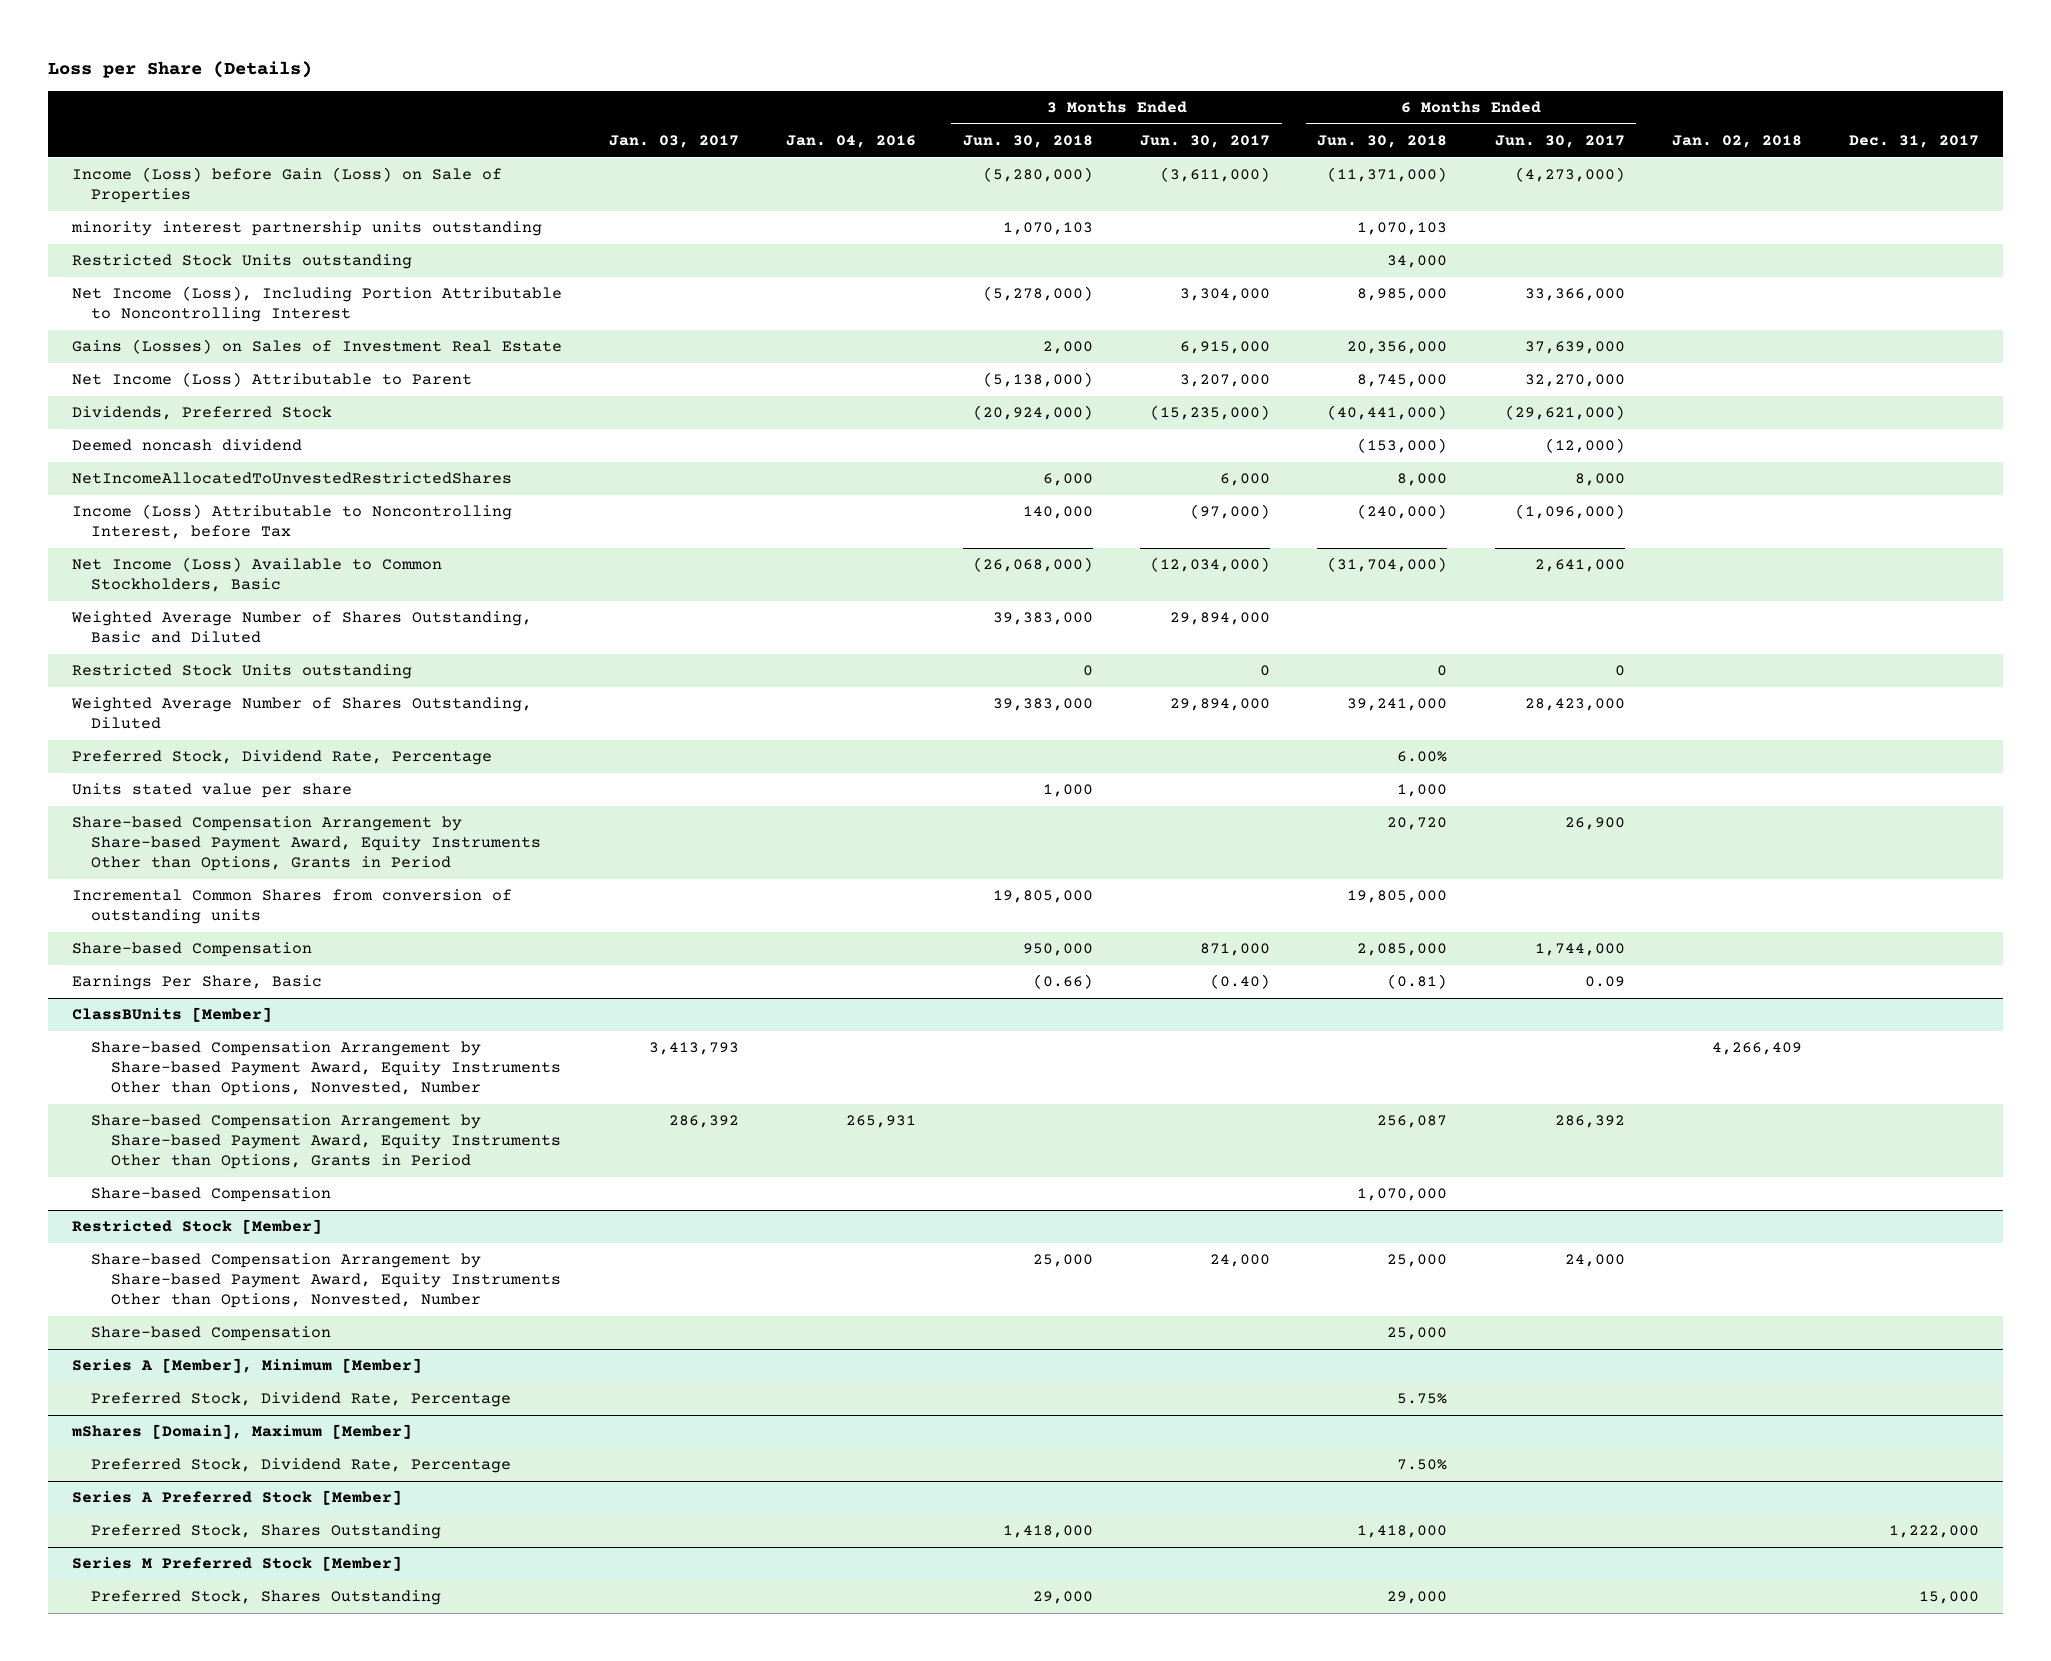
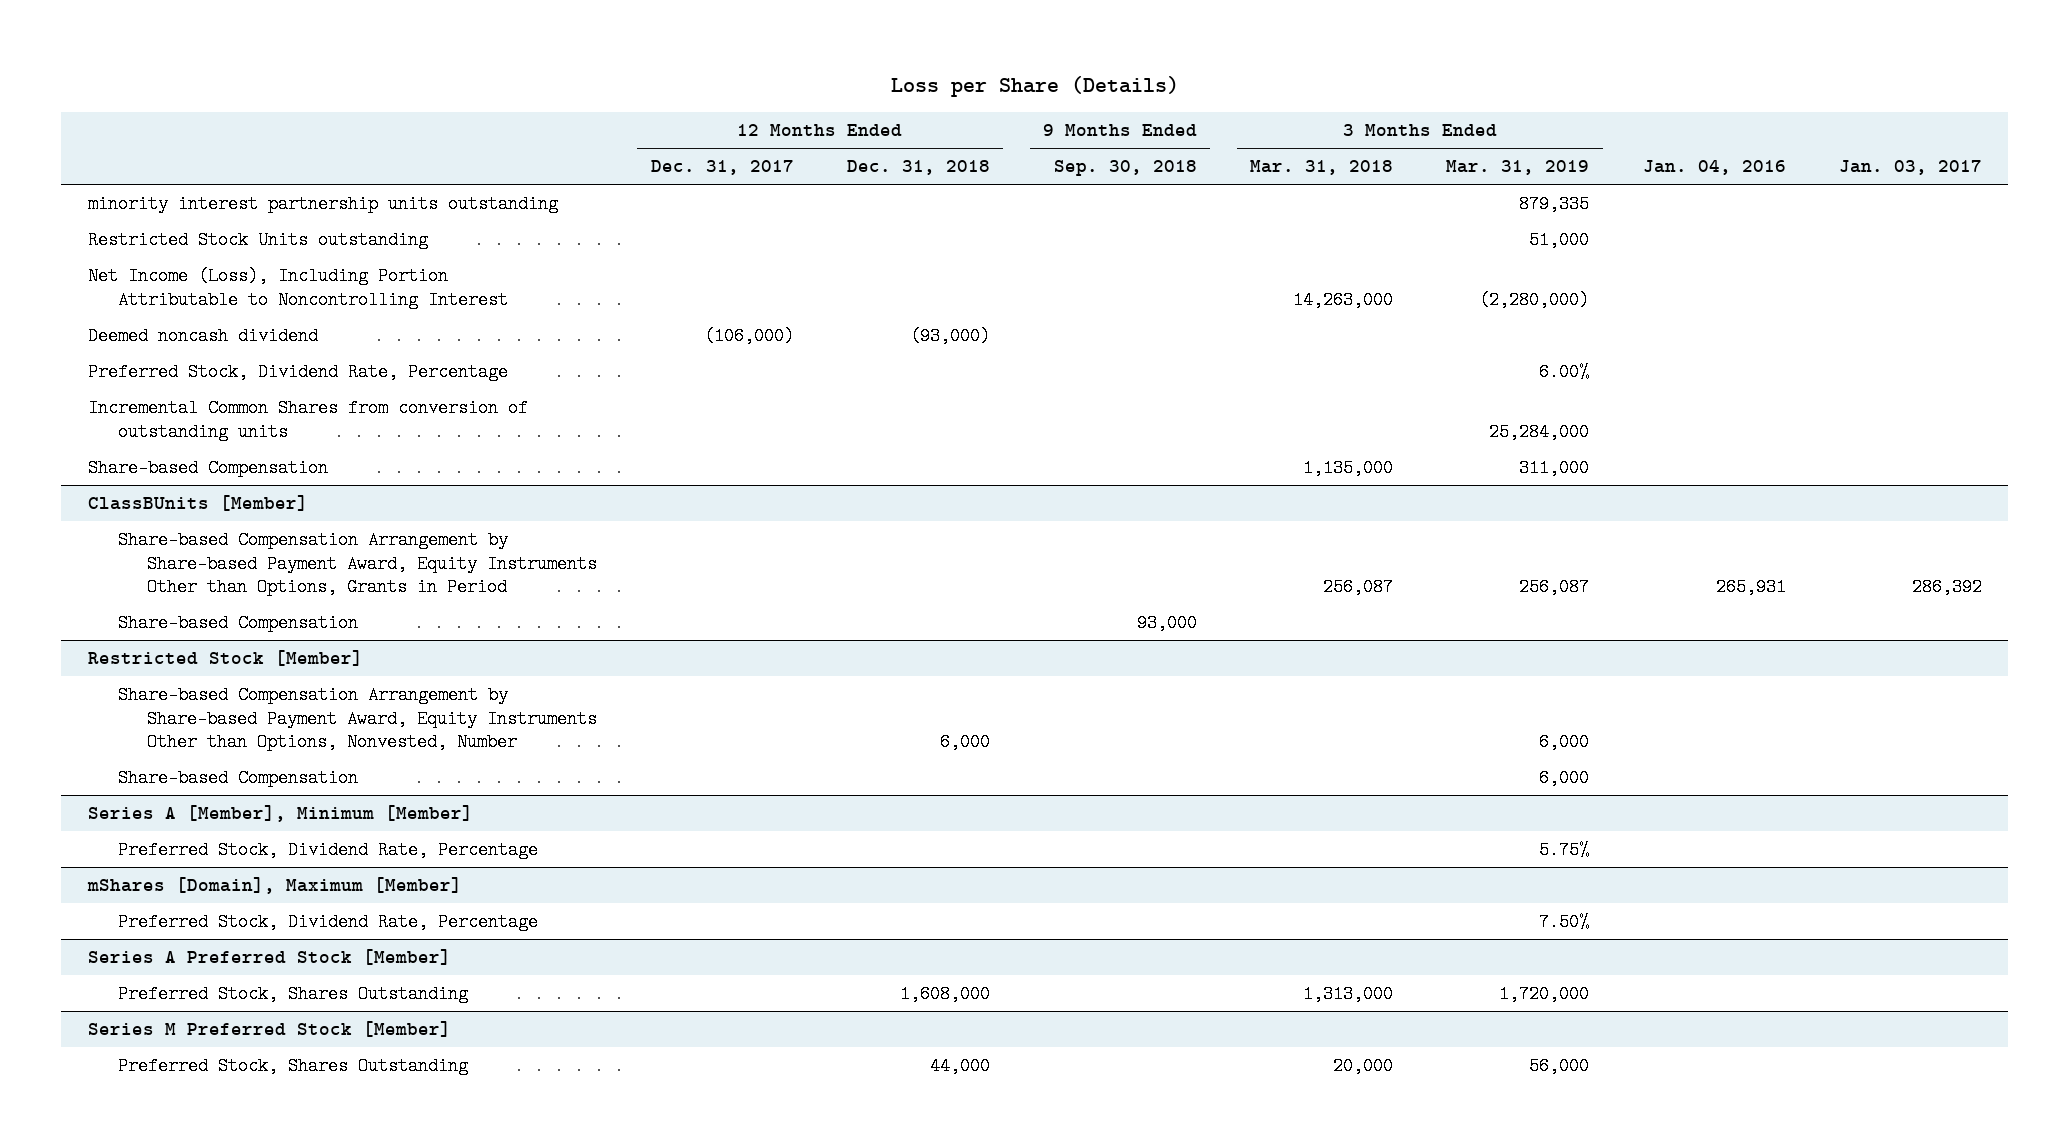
- | Jan. 03, 2017 | Jan. 04, 2016 | 3 Months Ended Jun. 30, 2018 | 3 Months Ended Jun. 30, 2017 | 6 Months Ended Jun. 30, 2018 | 6 Months Ended Jun. 30, 2017 | Jan. 02, 2018 | Dec. 31, 2017
+ | 12 Months Ended Dec. 31, 2017 | 12 Months Ended Dec. 31, 2018 | 9 Months Ended Sep. 30, 2018 | 3 Months Ended Mar. 31, 2018 | 3 Months Ended Mar. 31, 2019 | Jan. 04, 2016 | Jan. 03, 2017
- Income (Loss) before Gain (Loss) on Sale of Properties | | | (5,280,000) | (3,611,000) | (11,371,000) | (4,273,000) | |
- Gains (Losses) on Sales of Investment Real Estate | | | 2,000 | 6,915,000 | 20,356,000 | 37,639,000 | |
- Net Income (Loss) Attributable to Parent | | | (5,138,000) | 3,207,000 | 8,745,000 | 32,270,000 | |
- Dividends, Preferred Stock | | | (20,924,000) | (15,235,000) | (40,441,000) | (29,621,000) | |
- NetIncomeAllocatedToUnvestedRestrictedShares | | | 6,000 | 6,000 | 8,000 | 8,000 | |
- Income (Loss) Attributable to Noncontrolling Interest, before Tax | | | 140,000 | (97,000) | (240,000) | (1,096,000) | |
- Net Income (Loss) Available to Common Stockholders, Basic | | | (26,068,000) | (12,034,000) | (31,704,000) | 2,641,000 | |
- Weighted Average Number of Shares Outstanding, Basic and Diluted | | | 39,383,000 | 29,894,000 | | | |
- Restricted Stock Units outstanding | | | 0 | 0 | 0 | 0 | |
- Weighted Average Number of Shares Outstanding, Diluted | | | 39,383,000 | 29,894,000 | 39,241,000 | 28,423,000 | |
- Units stated value per share | | | 1,000 | | 1,000 | | |
- Share-based Compensation Arrangement by Share-based Payment Award, Equity Instruments Other than Options, Grants in Period | | | | | 20,720 | 26,900 | |
- Earnings Per Share, Basic | | | (0.66) | (0.40) | (0.81) | 0.09 | |
@ ClassBUnits [Member]
- Share-based Compensation Arrangement by Share-based Payment Award, Equity Instruments Other than Options, Nonvested, Number | 3,413,793 | | | | | | 4,266,409 |

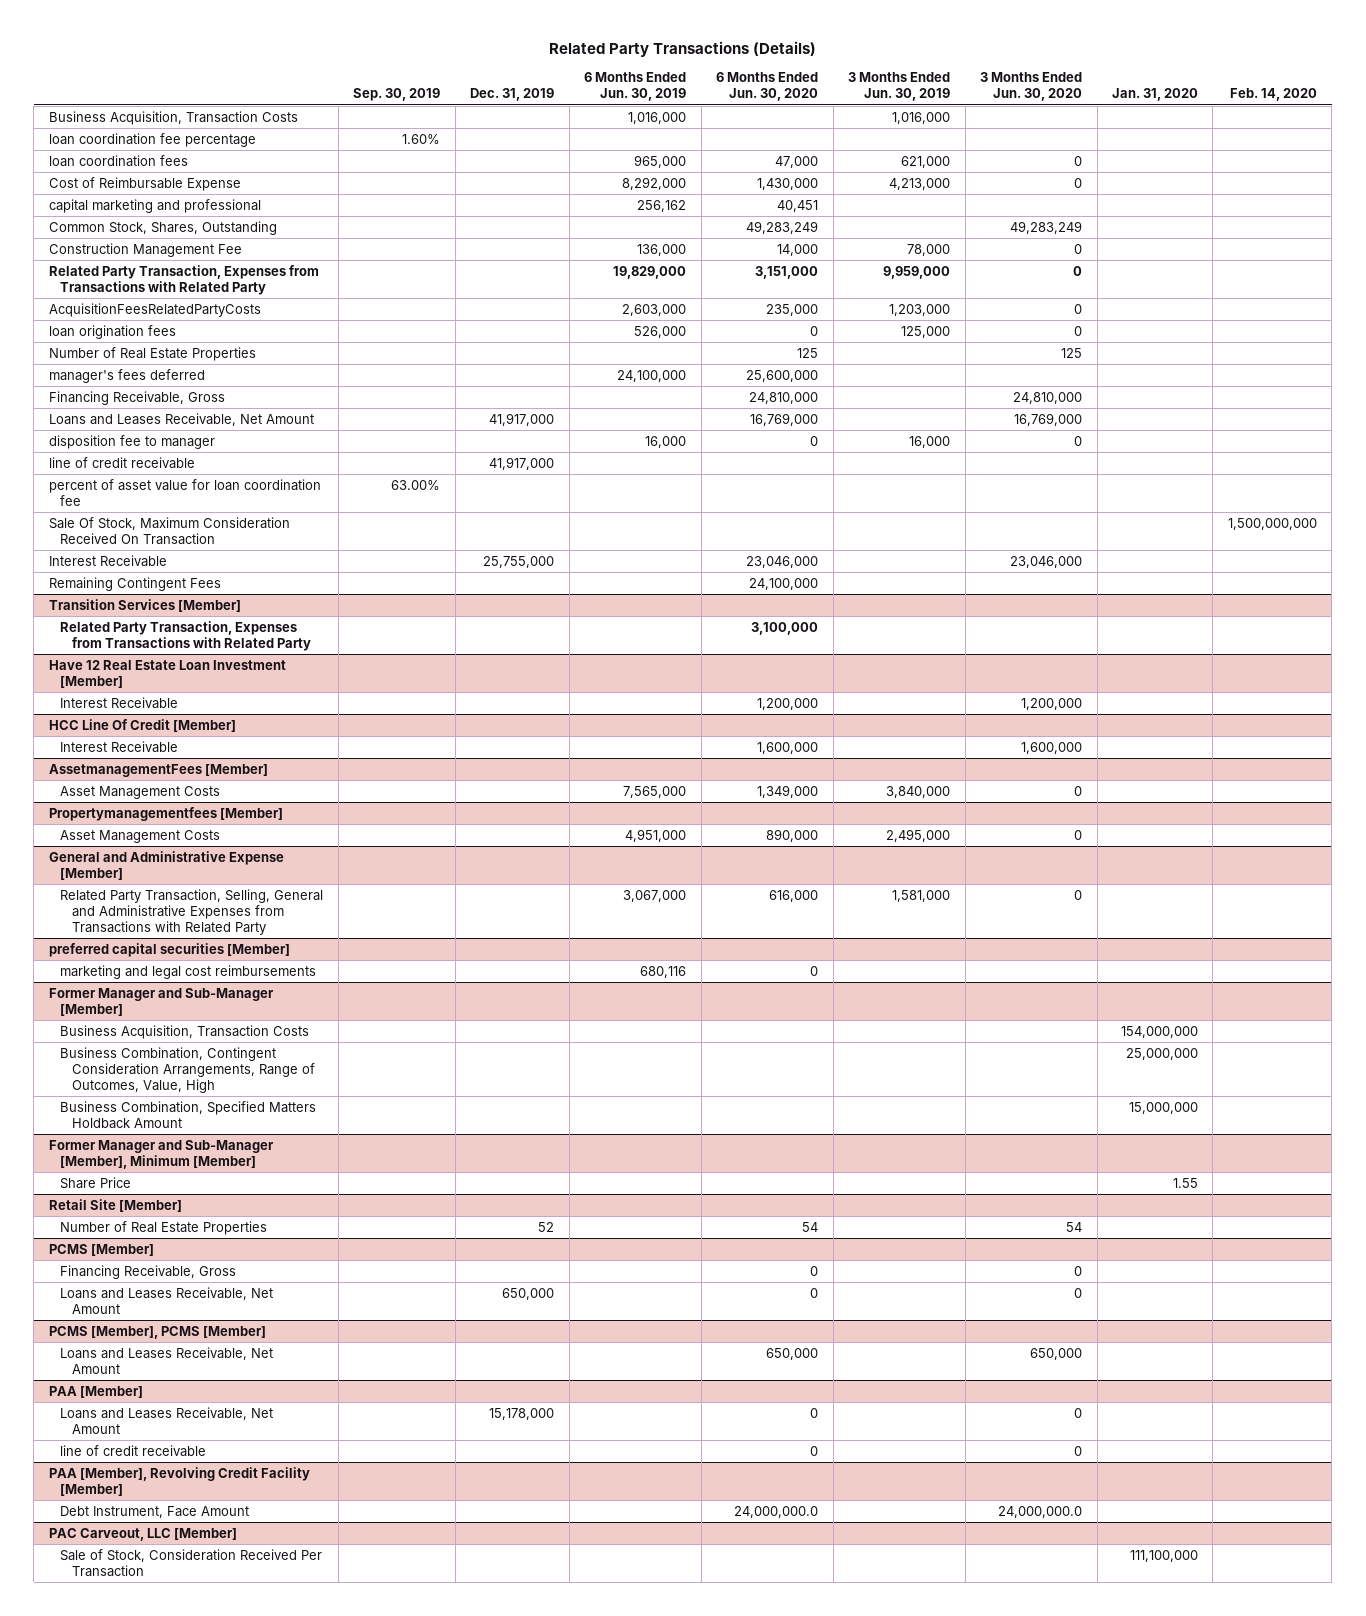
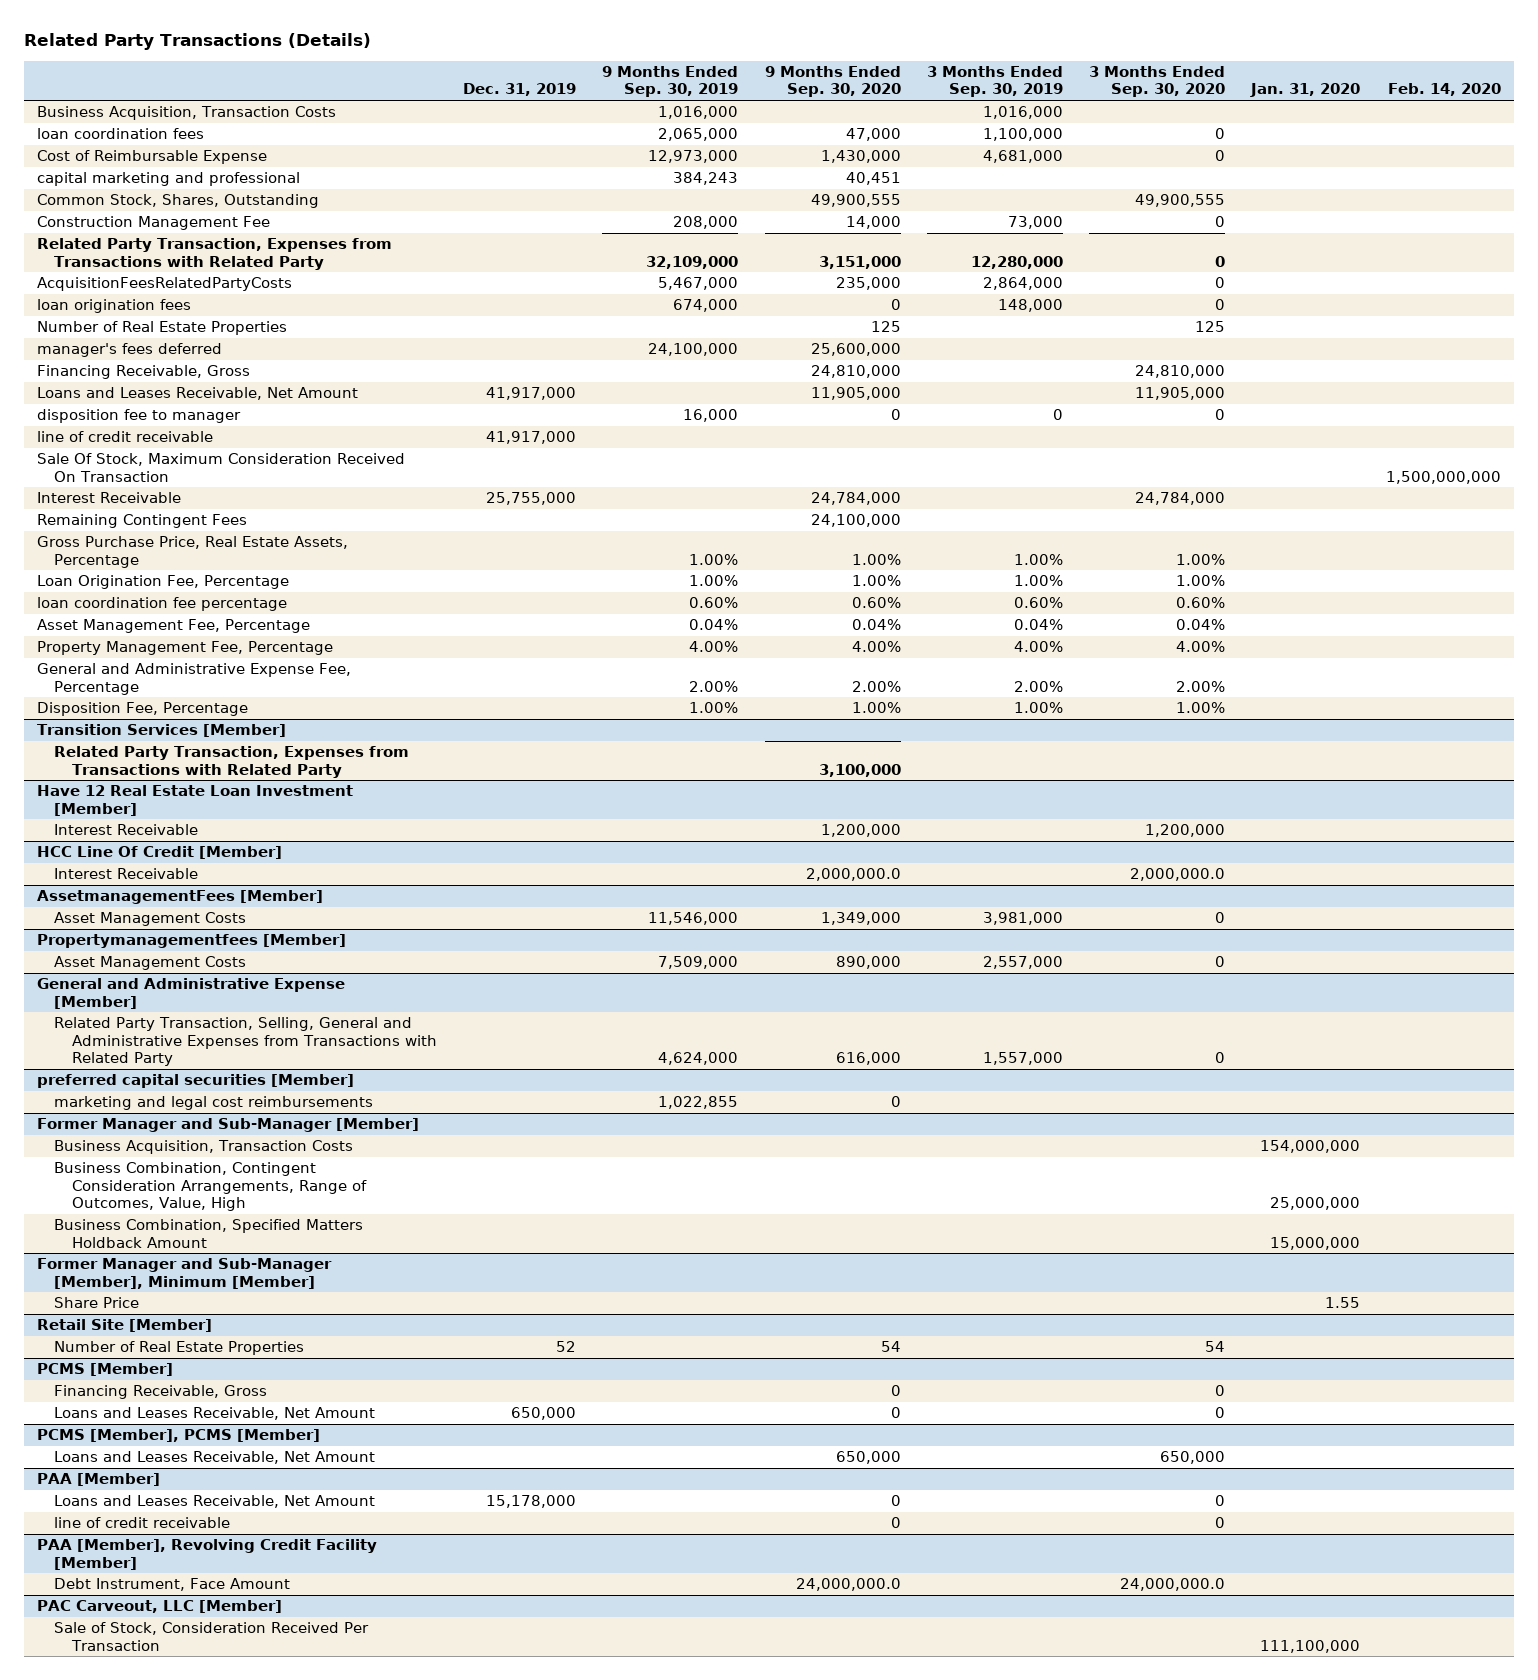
- | Sep. 30, 2019 | Dec. 31, 2019 | 6 Months Ended Jun. 30, 2019 | 6 Months Ended Jun. 30, 2020 | 3 Months Ended Jun. 30, 2019 | 3 Months Ended Jun. 30, 2020 | Jan. 31, 2020 | Feb. 14, 2020
+ | Dec. 31, 2019 | 9 Months Ended Sep. 30, 2019 | 9 Months Ended Sep. 30, 2020 | 3 Months Ended Sep. 30, 2019 | 3 Months Ended Sep. 30, 2020 | Jan. 31, 2020 | Feb. 14, 2020
- percent of asset value for loan coordination fee | 63.00% | | | | | | |
+ Gross Purchase Price, Real Estate Assets, Percentage | | 1.00% | 1.00% | 1.00% | 1.00% | |
+ Loan Origination Fee, Percentage | | 1.00% | 1.00% | 1.00% | 1.00% | |
moved down: loan coordination fee percentage | | 0.60% | 0.60% | 0.60% | 0.60% | |
+ Asset Management Fee, Percentage | | 0.04% | 0.04% | 0.04% | 0.04% | |
+ Property Management Fee, Percentage | | 4.00% | 4.00% | 4.00% | 4.00% | |
+ General and Administrative Expense Fee, Percentage | | 2.00% | 2.00% | 2.00% | 2.00% | |
+ Disposition Fee, Percentage | | 1.00% | 1.00% | 1.00% | 1.00% | |

